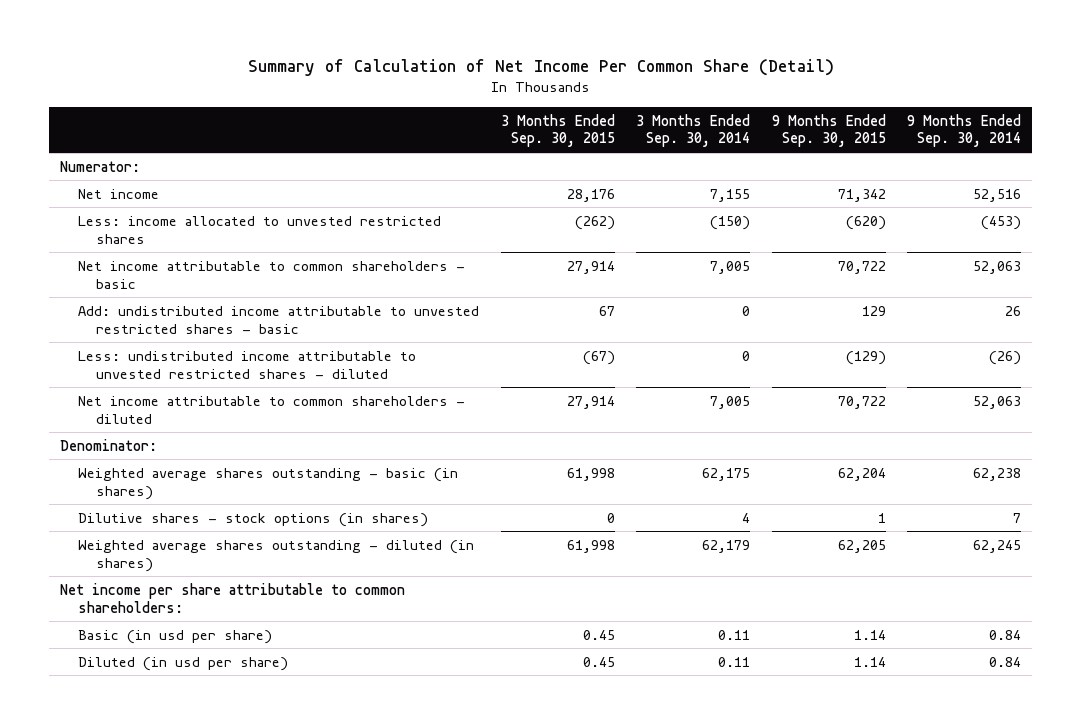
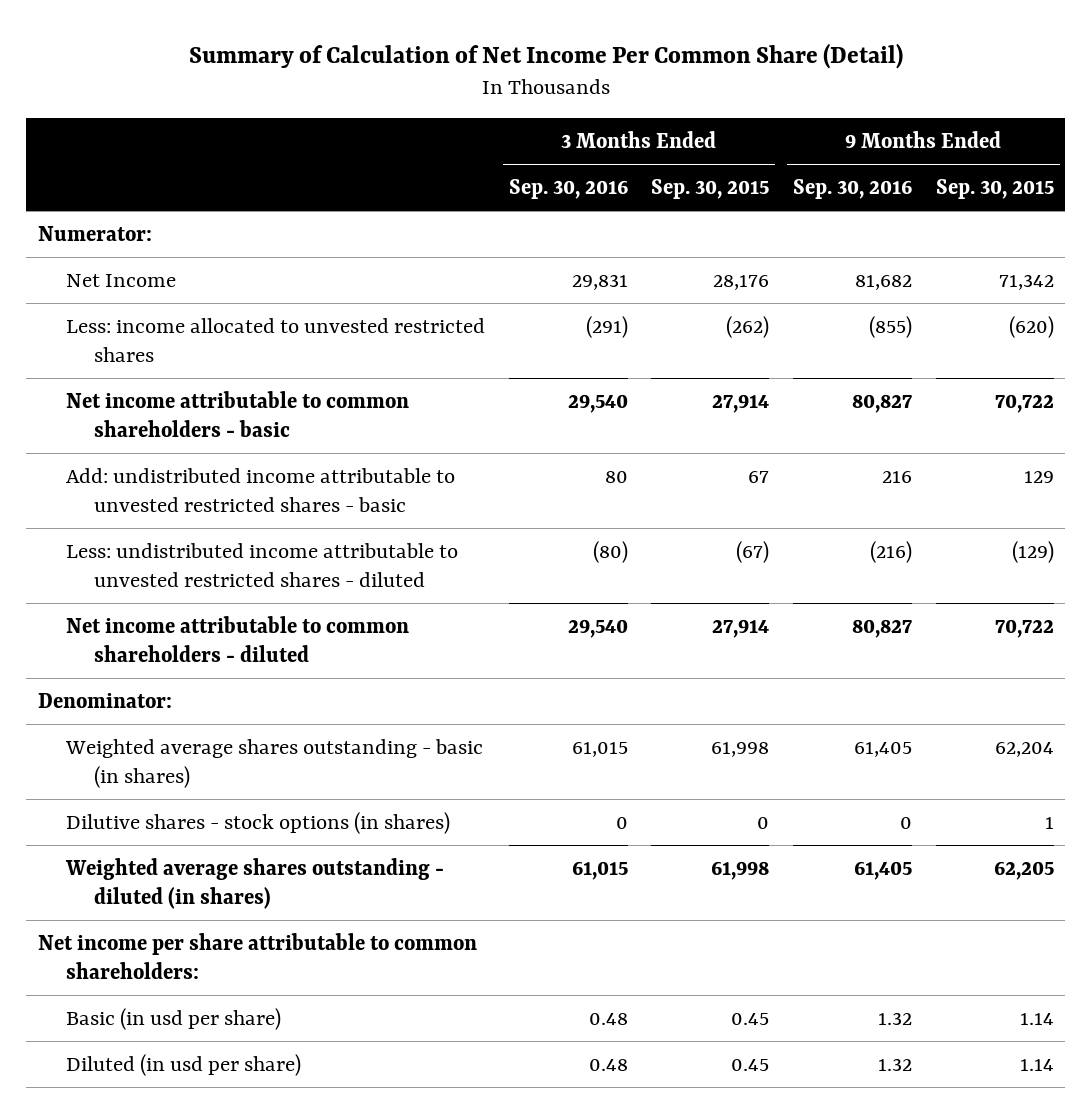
- | 3 Months Ended Sep. 30, 2015 | 3 Months Ended Sep. 30, 2014 | 9 Months Ended Sep. 30, 2015 | 9 Months Ended Sep. 30, 2014
+ | 3 Months Ended Sep. 30, 2016 | 3 Months Ended Sep. 30, 2015 | 9 Months Ended Sep. 30, 2016 | 9 Months Ended Sep. 30, 2015
- Net income | 28,176 | 7,155 | 71,342 | 52,516
+ Net Income | 29,831 | 28,176 | 81,682 | 71,342

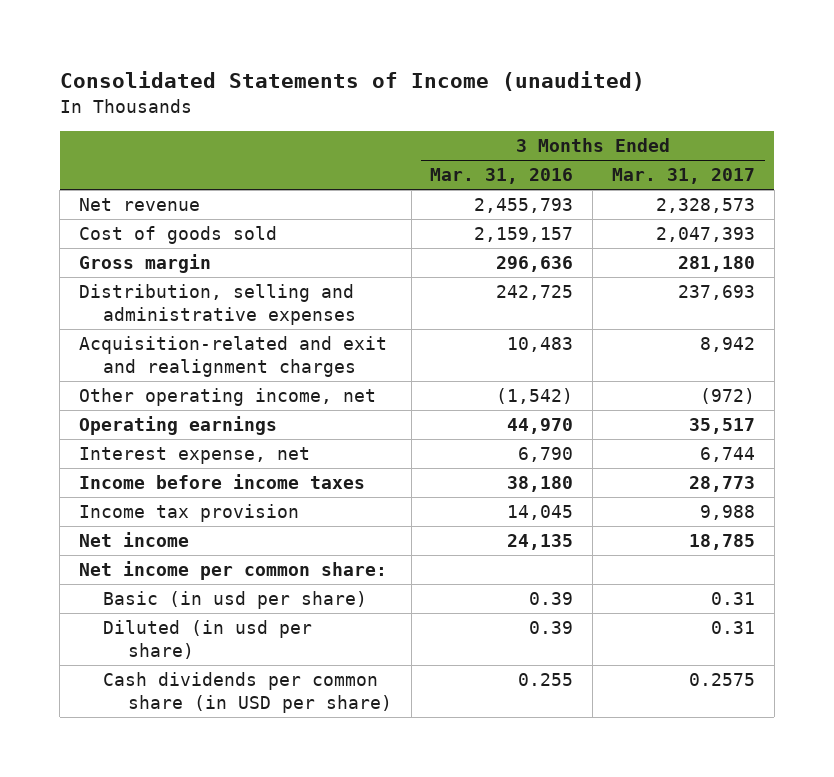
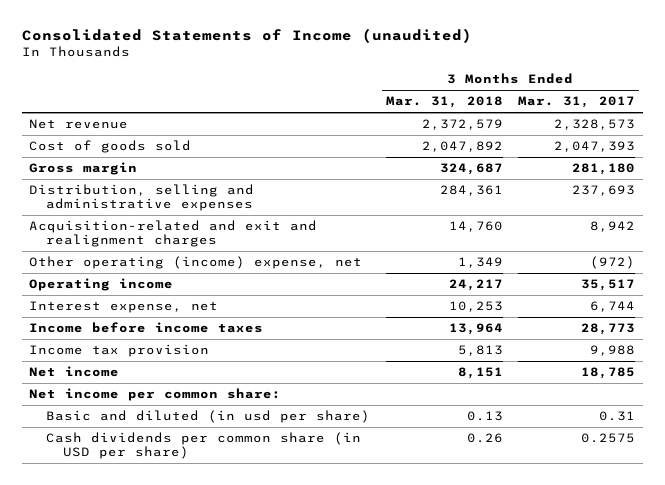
- | 3 Months Ended Mar. 31, 2016 | 3 Months Ended Mar. 31, 2017
+ | 3 Months Ended Mar. 31, 2018 | 3 Months Ended Mar. 31, 2017
- Other operating income, net | (1,542) | (972)
- Operating earnings | 44,970 | 35,517
+ Other operating (income) expense, net | 1,349 | (972)
+ Operating income | 24,217 | 35,517
- Basic (in usd per share) | 0.39 | 0.31
- Diluted (in usd per share) | 0.39 | 0.31
+ Basic and diluted (in usd per share) | 0.13 | 0.31

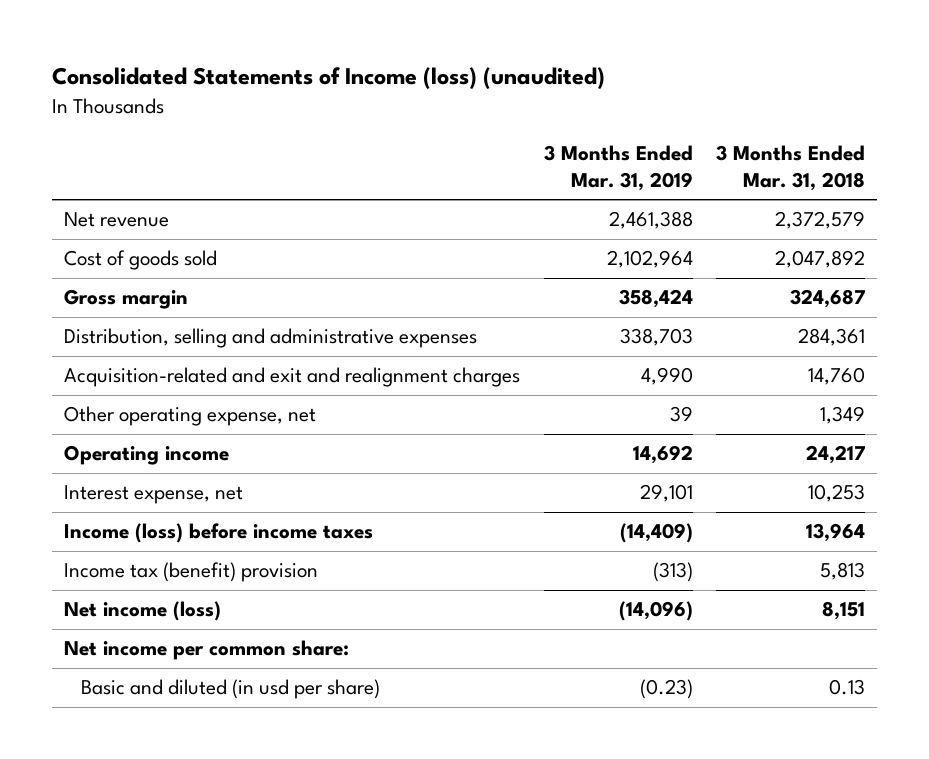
- Consolidated Statements of Income (unaudited)
+ Consolidated Statements of Income (loss) (unaudited)
- | 3 Months Ended Mar. 31, 2018 | 3 Months Ended Mar. 31, 2017
+ | 3 Months Ended Mar. 31, 2019 | 3 Months Ended Mar. 31, 2018
- Other operating (income) expense, net | 1,349 | (972)
+ Other operating expense, net | 39 | 1,349
- Income before income taxes | 13,964 | 28,773
- Income tax provision | 5,813 | 9,988
- Net income | 8,151 | 18,785
+ Income (loss) before income taxes | (14,409) | 13,964
+ Income tax (benefit) provision | (313) | 5,813
+ Net income (loss) | (14,096) | 8,151
- Cash dividends per common share (in USD per share) | 0.26 | 0.2575

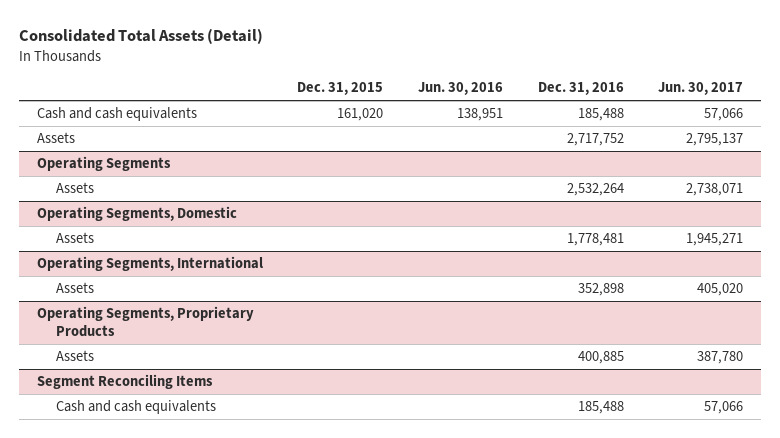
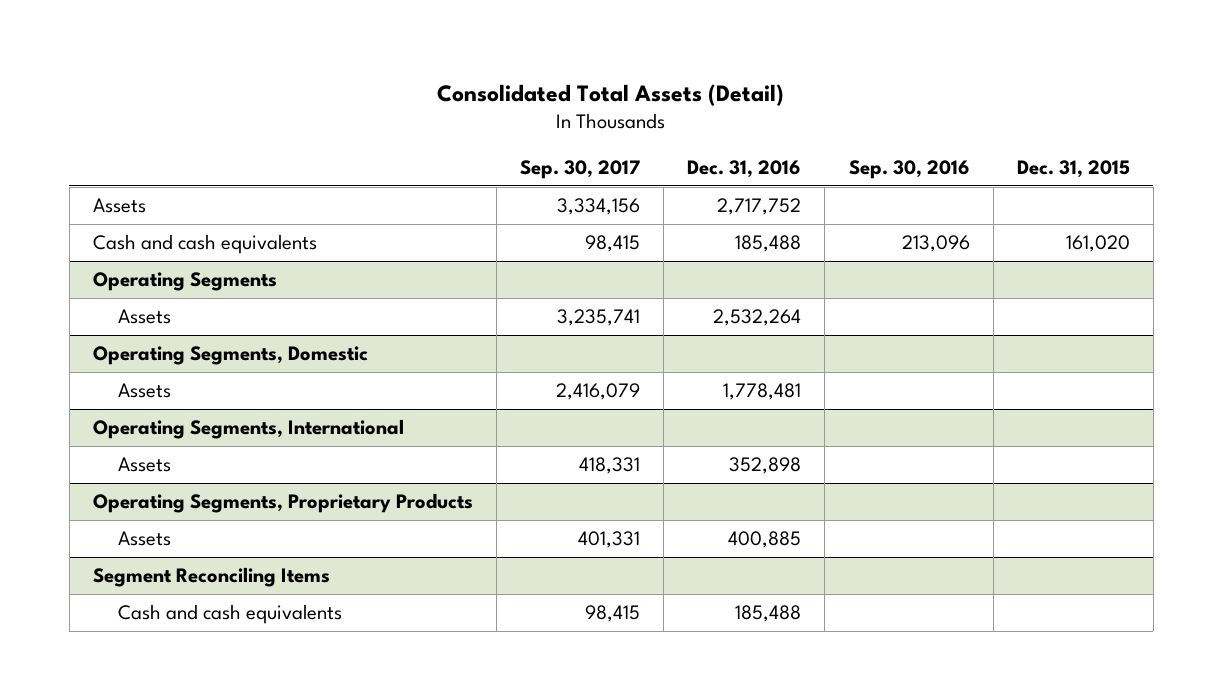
- | Dec. 31, 2015 | Jun. 30, 2016 | Dec. 31, 2016 | Jun. 30, 2017
+ | Sep. 30, 2017 | Dec. 31, 2016 | Sep. 30, 2016 | Dec. 31, 2015
moved down: Cash and cash equivalents | 98,415 | 185,488 | 213,096 | 161,020

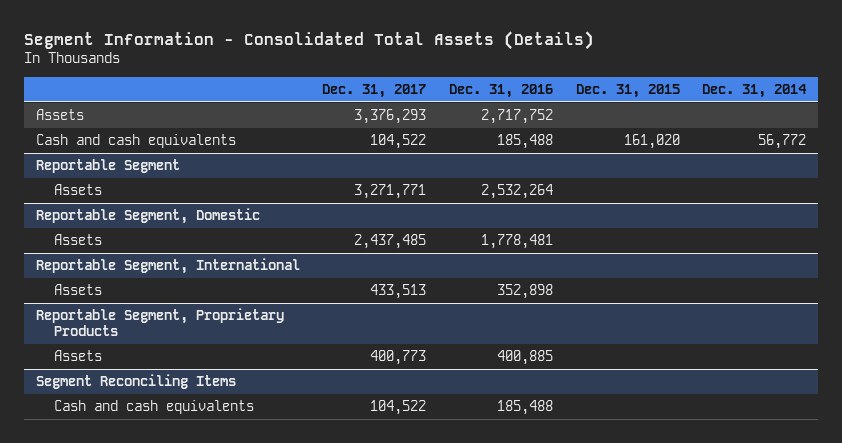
- Consolidated Total Assets (Detail)
+ Segment Information - Consolidated Total Assets (Details)
- | Sep. 30, 2017 | Dec. 31, 2016 | Sep. 30, 2016 | Dec. 31, 2015
+ | Dec. 31, 2017 | Dec. 31, 2016 | Dec. 31, 2015 | Dec. 31, 2014
- Operating Segments
+ Reportable Segment
- Operating Segments, Domestic
+ Reportable Segment, Domestic
- Operating Segments, International
+ Reportable Segment, International
- Operating Segments, Proprietary Products
+ Reportable Segment, Proprietary Products

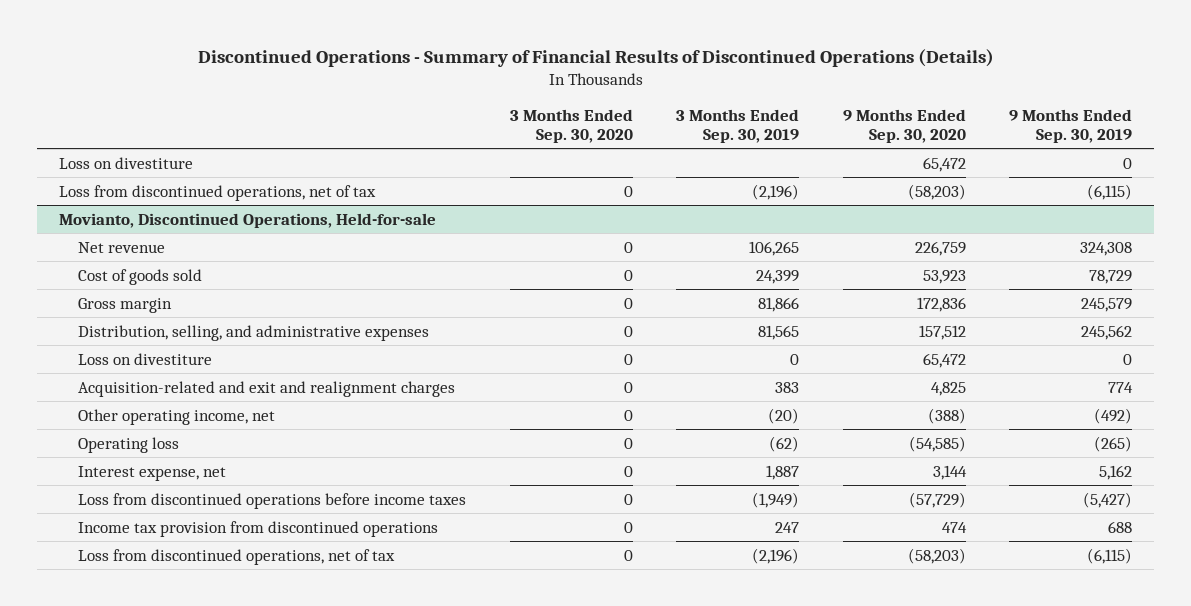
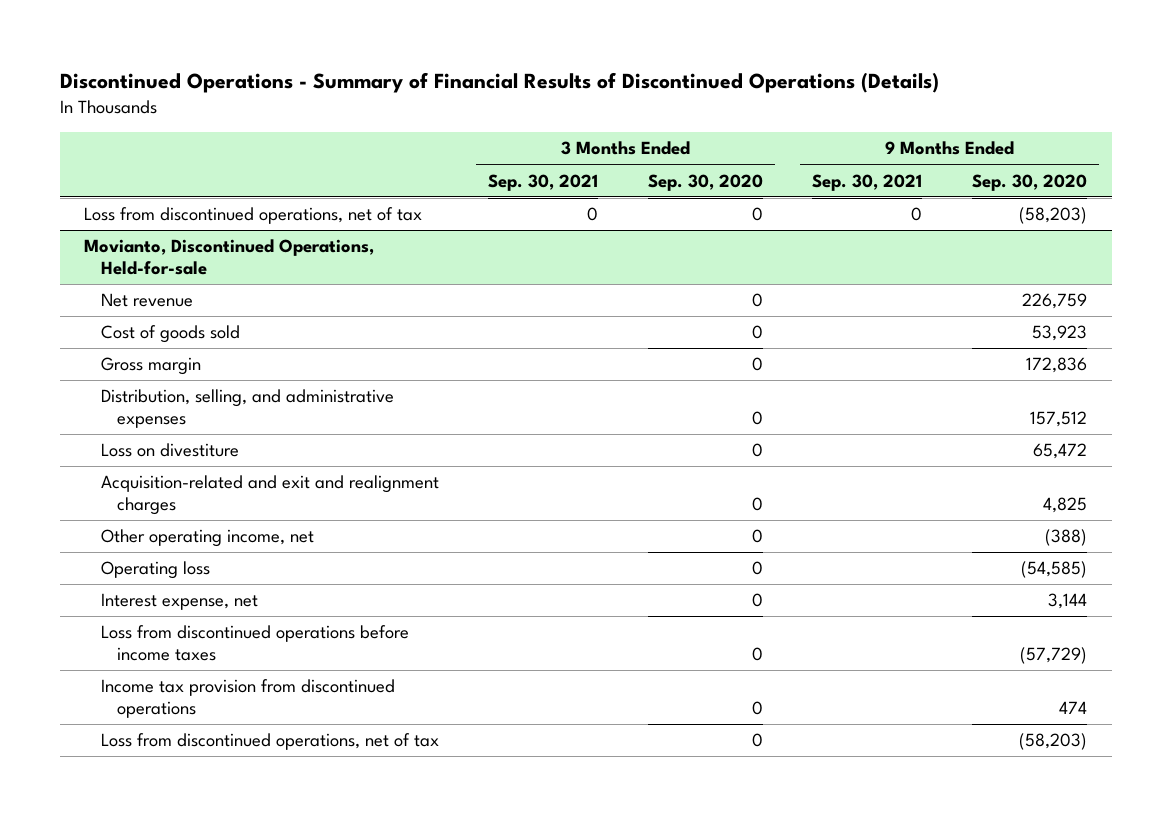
- | 3 Months Ended Sep. 30, 2020 | 3 Months Ended Sep. 30, 2019 | 9 Months Ended Sep. 30, 2020 | 9 Months Ended Sep. 30, 2019
+ | 3 Months Ended Sep. 30, 2021 | 3 Months Ended Sep. 30, 2020 | 9 Months Ended Sep. 30, 2021 | 9 Months Ended Sep. 30, 2020
- Loss on divestiture | | | 65,472 | 0

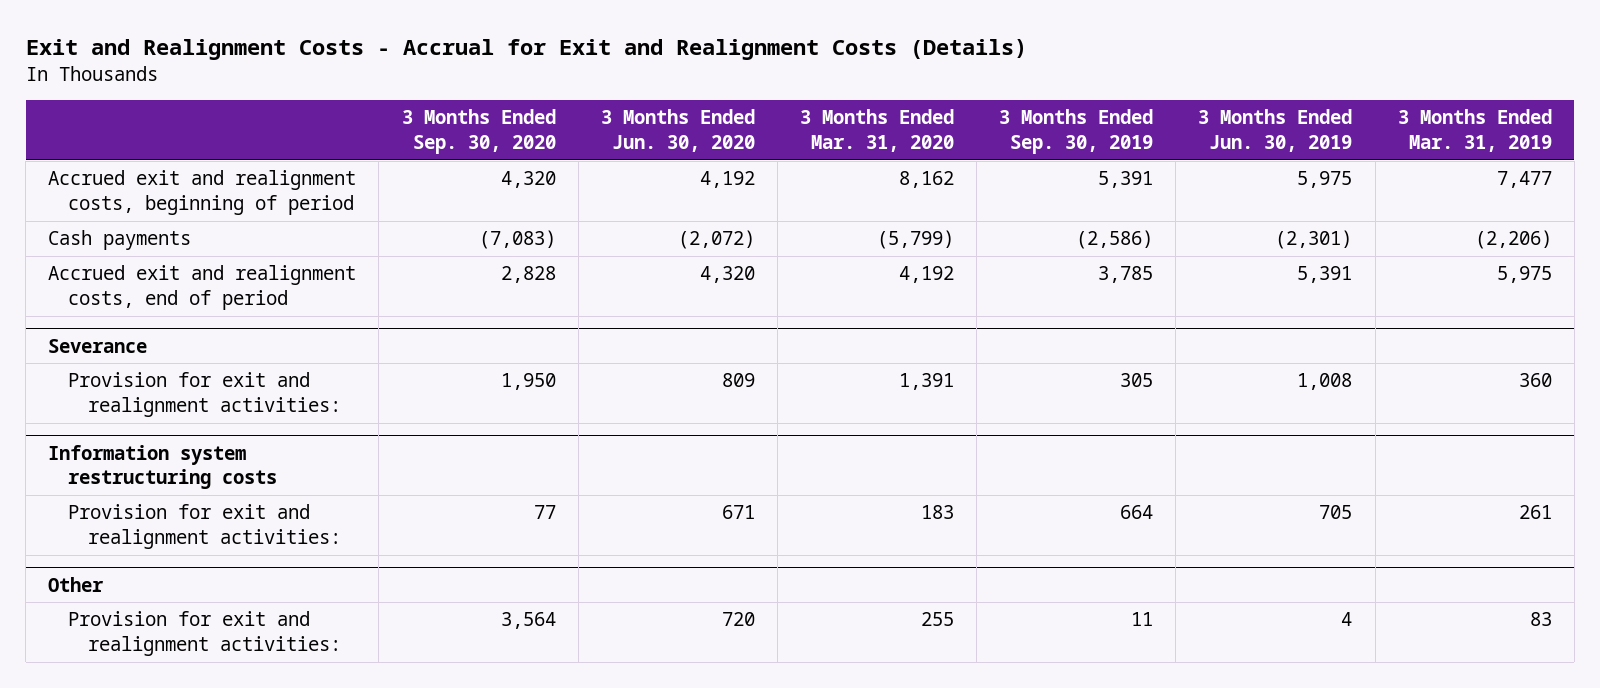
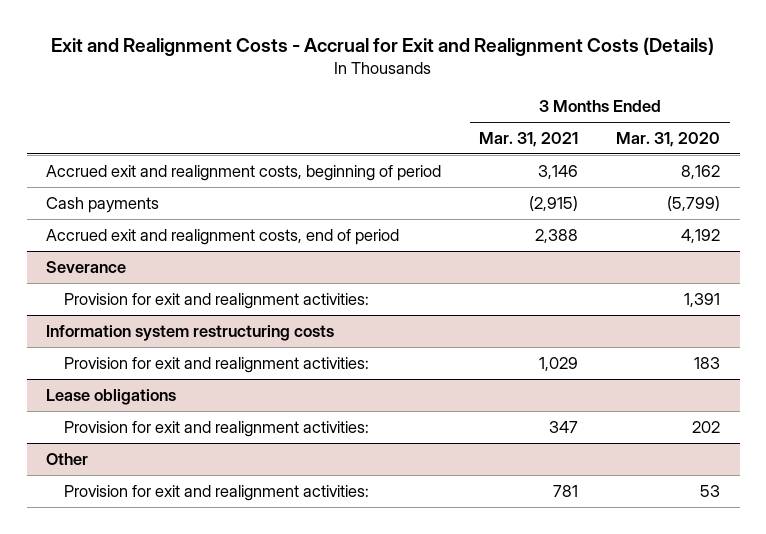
- | 3 Months Ended Sep. 30, 2020 | 3 Months Ended Jun. 30, 2020 | 3 Months Ended Mar. 31, 2020 | 3 Months Ended Sep. 30, 2019 | 3 Months Ended Jun. 30, 2019 | 3 Months Ended Mar. 31, 2019
+ | 3 Months Ended Mar. 31, 2021 | 3 Months Ended Mar. 31, 2020
+ Lease obligations
+ Provision for exit and realignment activities: | 347 | 202
@ Other
- Provision for exit and realignment activities: | 3,564 | 720 | 255 | 11 | 4 | 83
+ Provision for exit and realignment activities: | 781 | 53

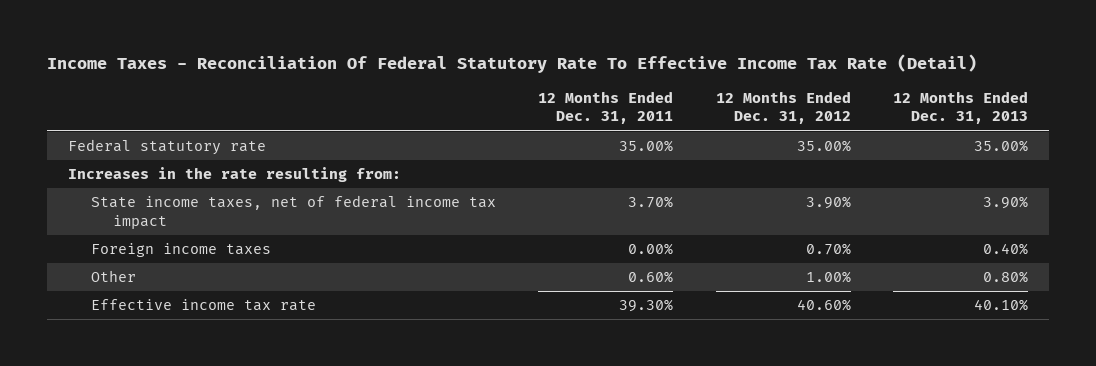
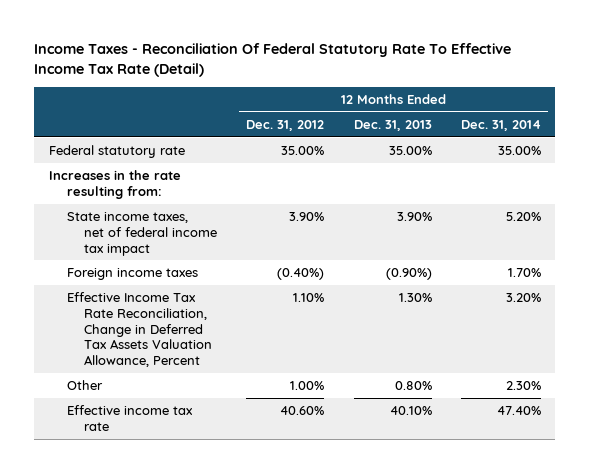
- | 12 Months Ended Dec. 31, 2011 | 12 Months Ended Dec. 31, 2012 | 12 Months Ended Dec. 31, 2013
+ | 12 Months Ended Dec. 31, 2012 | 12 Months Ended Dec. 31, 2013 | 12 Months Ended Dec. 31, 2014
- Foreign income taxes | 0.00% | 0.70% | 0.40%
+ Foreign income taxes | (0.40%) | (0.90%) | 1.70%
+ Effective Income Tax Rate Reconciliation, Change in Deferred Tax Assets Valuation Allowance, Percent | 1.10% | 1.30% | 3.20%

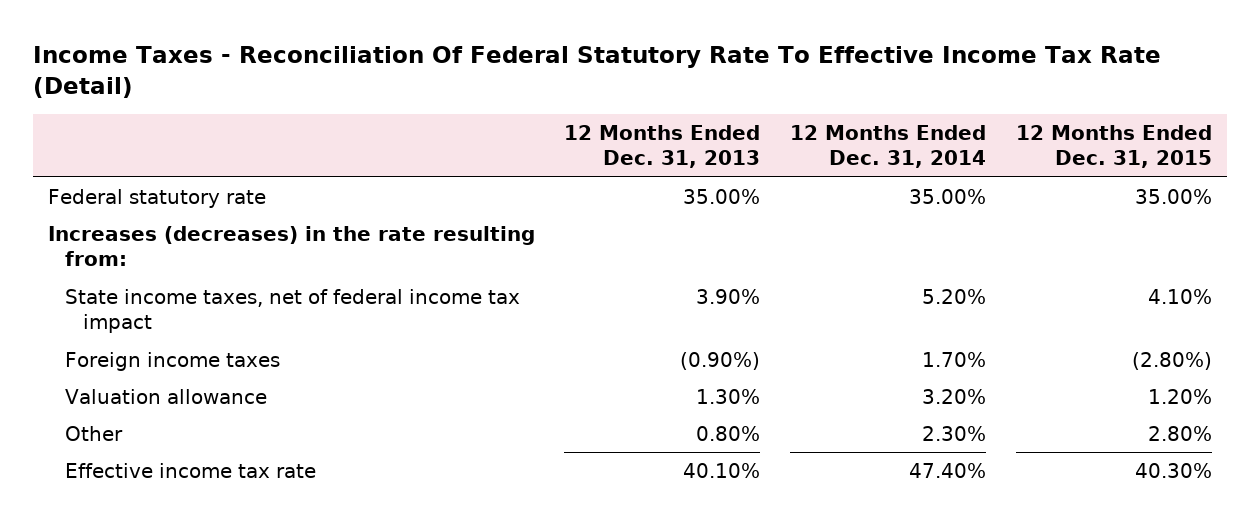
- | 12 Months Ended Dec. 31, 2012 | 12 Months Ended Dec. 31, 2013 | 12 Months Ended Dec. 31, 2014
+ | 12 Months Ended Dec. 31, 2013 | 12 Months Ended Dec. 31, 2014 | 12 Months Ended Dec. 31, 2015
- Increases in the rate resulting from:
+ Increases (decreases) in the rate resulting from:
- Effective Income Tax Rate Reconciliation, Change in Deferred Tax Assets Valuation Allowance, Percent | 1.10% | 1.30% | 3.20%
+ Valuation allowance | 1.30% | 3.20% | 1.20%

